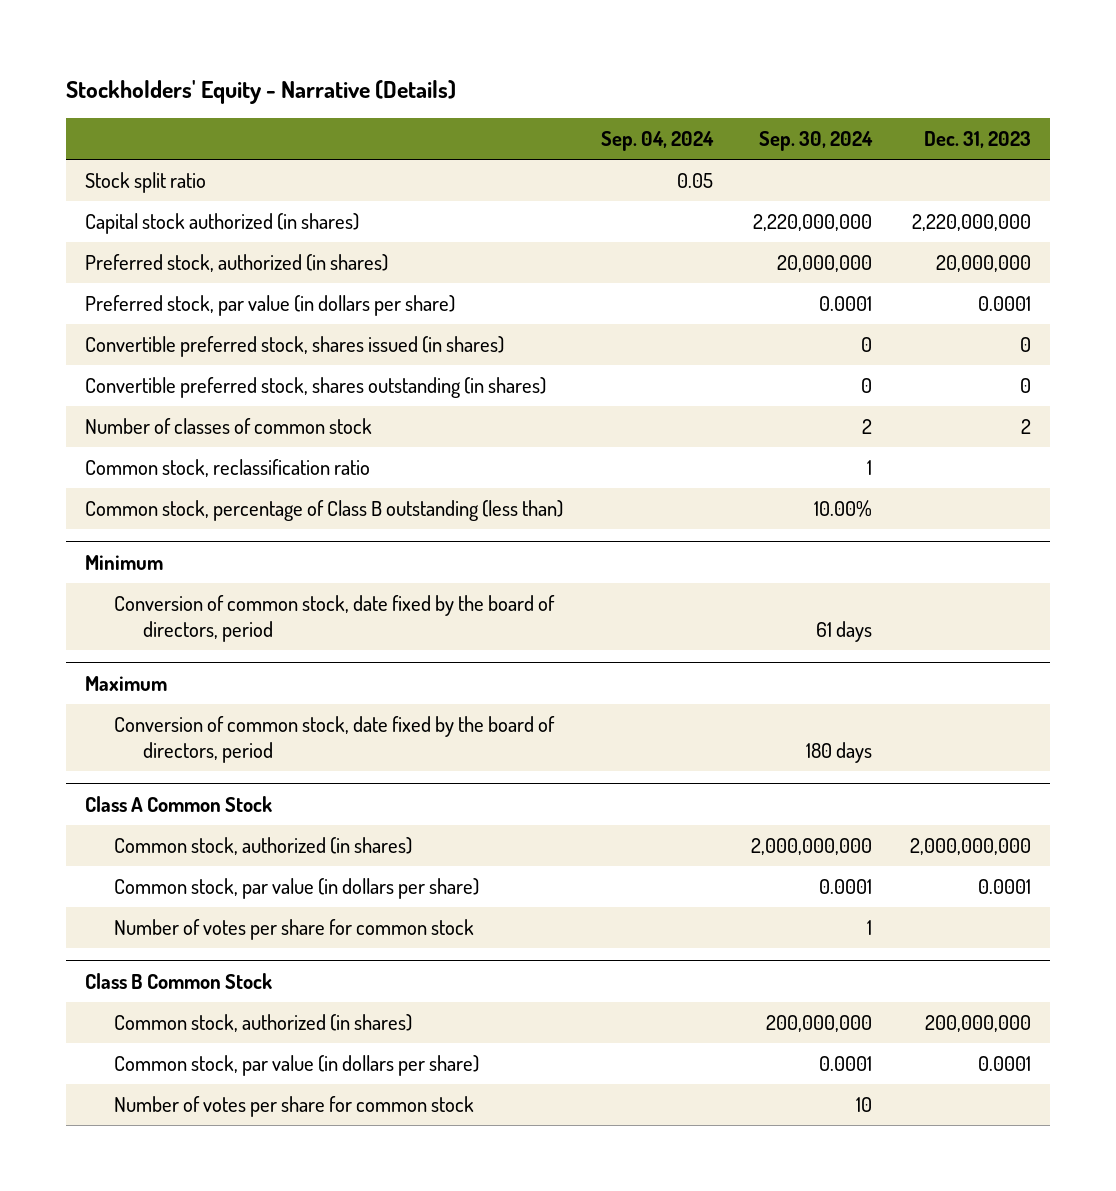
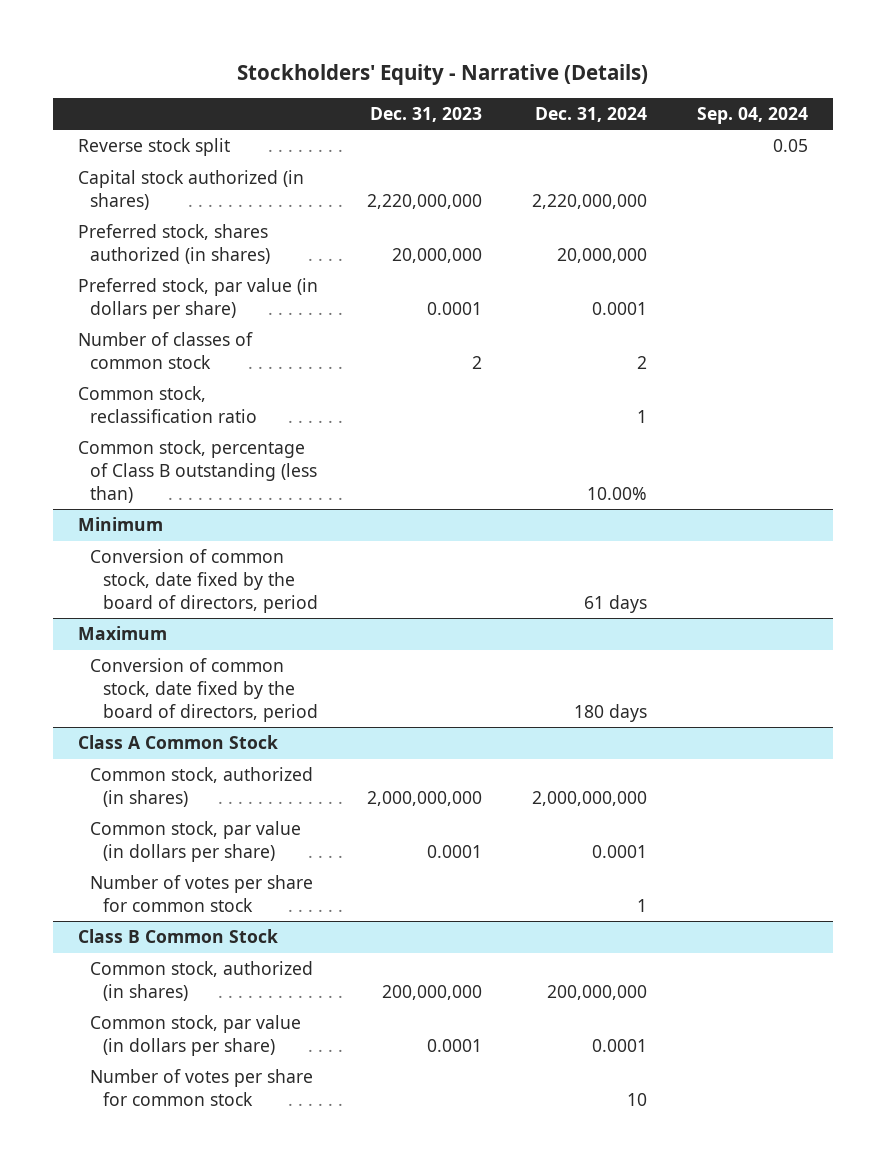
- | Sep. 04, 2024 | Sep. 30, 2024 | Dec. 31, 2023
+ | Dec. 31, 2023 | Dec. 31, 2024 | Sep. 04, 2024
- Stock split ratio | 0.05 | |
+ Reverse stock split | | | 0.05
- Preferred stock, authorized (in shares) | | 20,000,000 | 20,000,000
+ Preferred stock, shares authorized (in shares) | 20,000,000 | 20,000,000 |
- Convertible preferred stock, shares issued (in shares) | | 0 | 0
- Convertible preferred stock, shares outstanding (in shares) | | 0 | 0

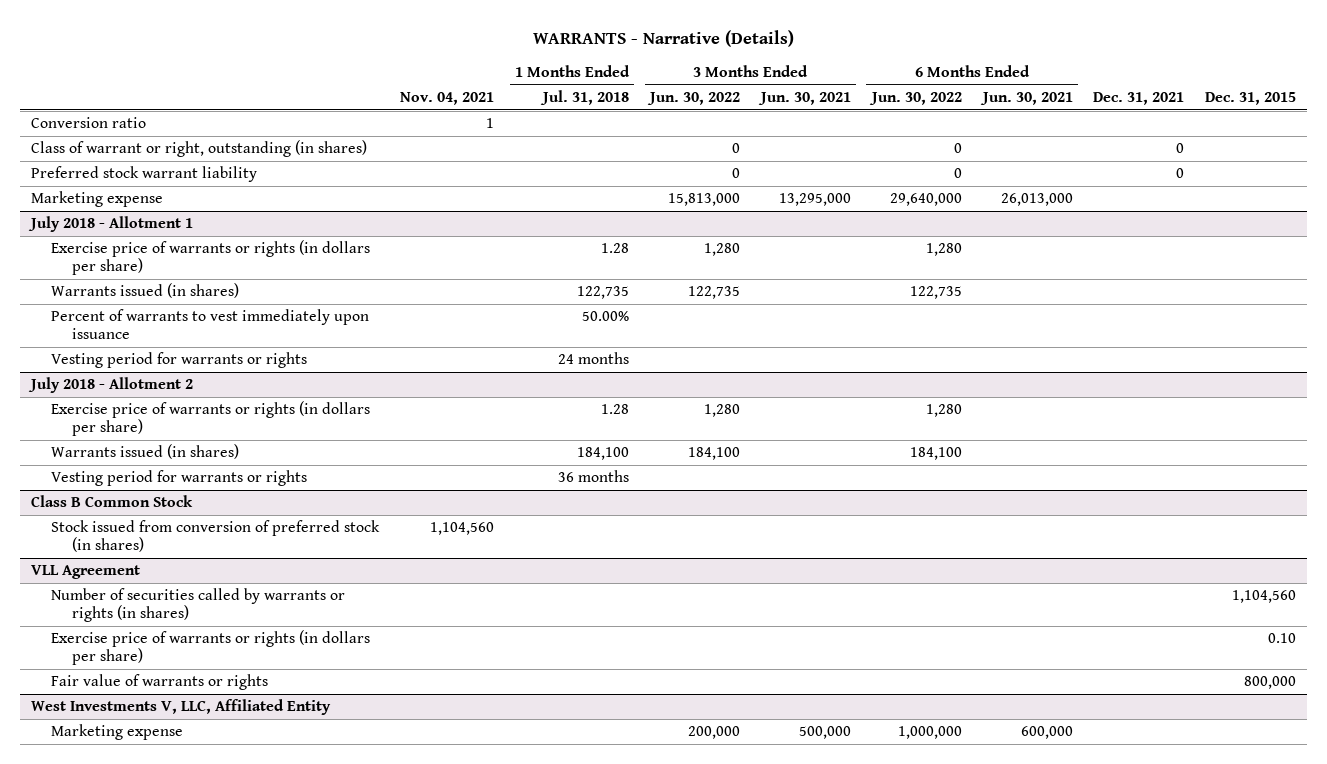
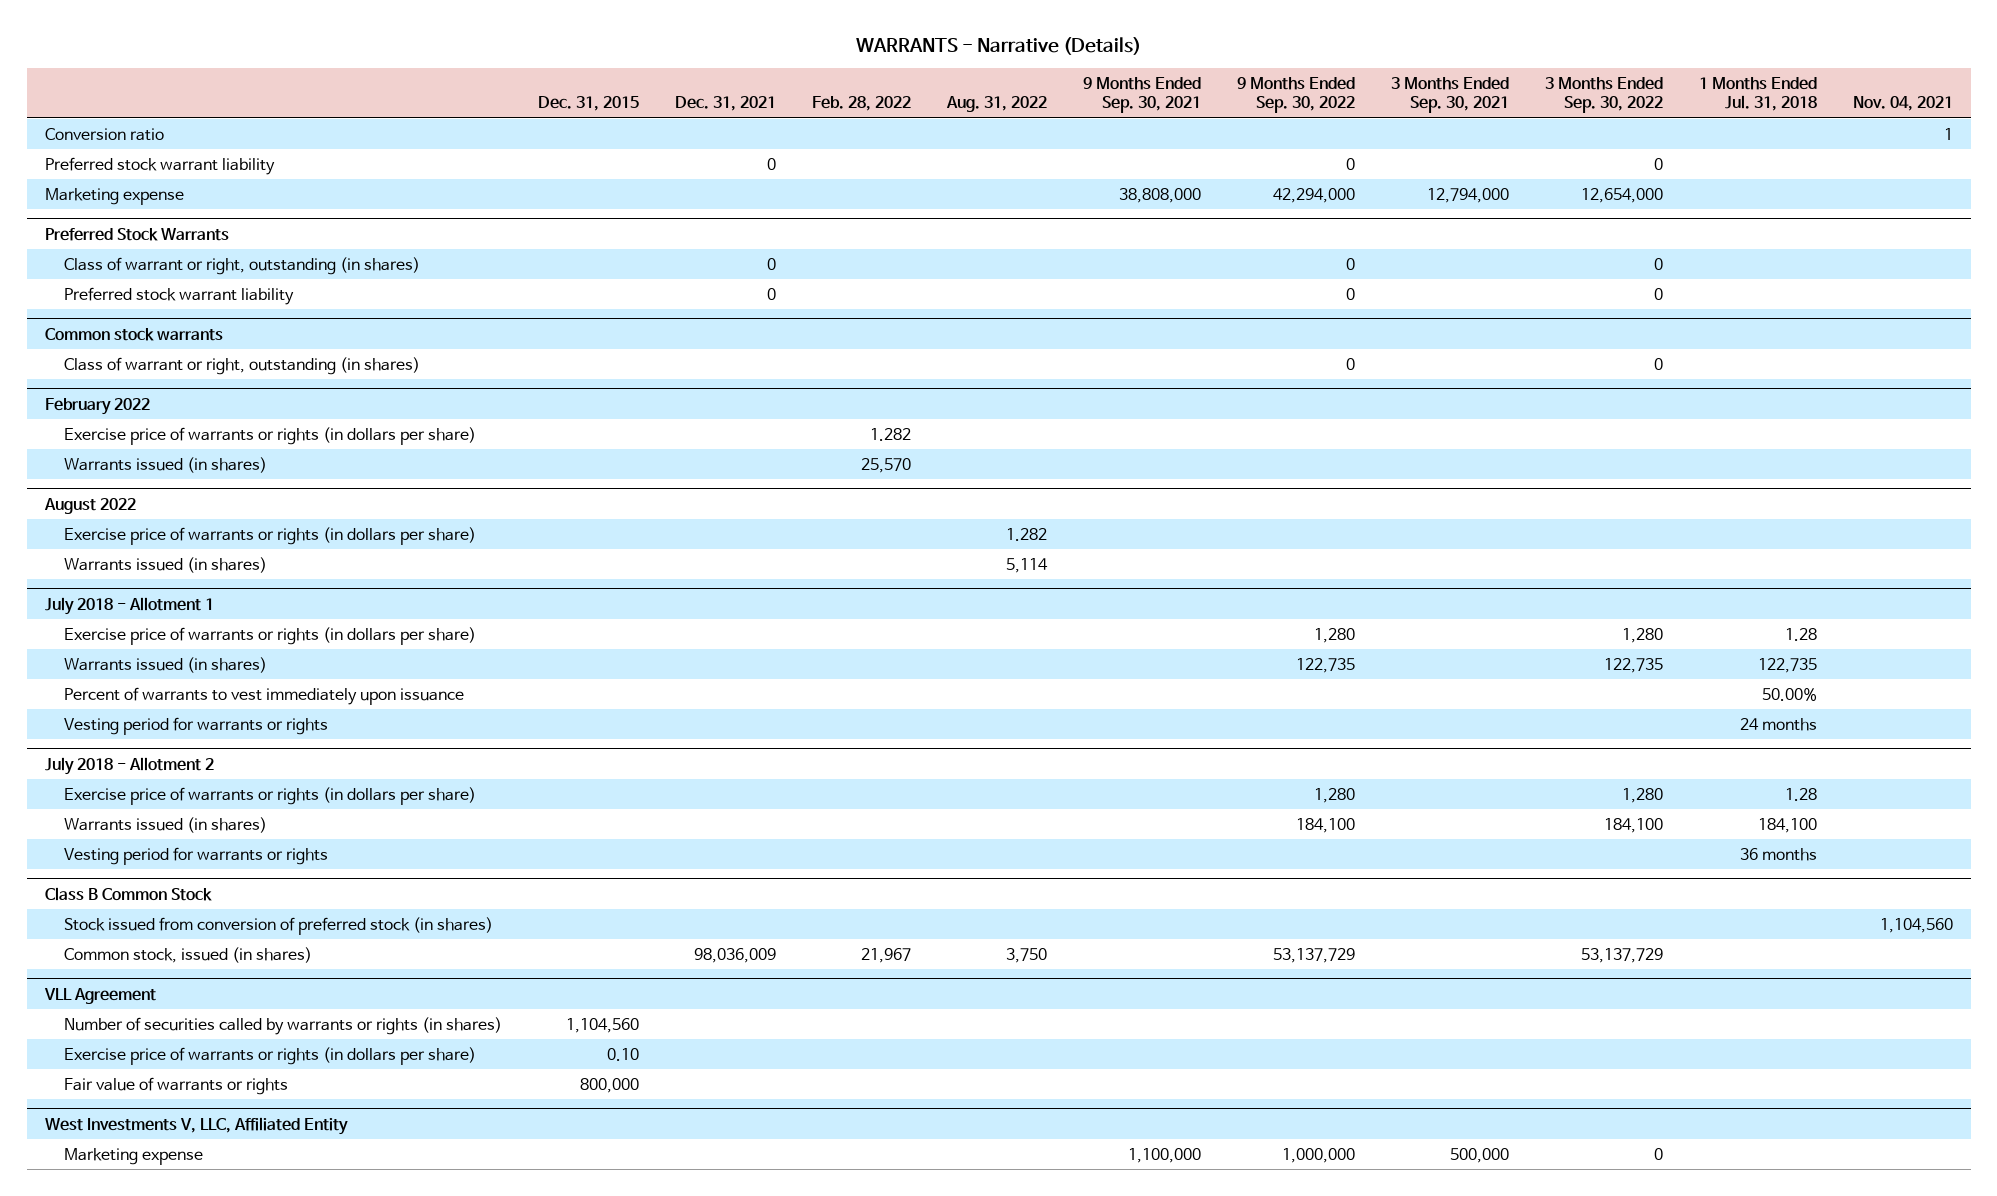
- | Nov. 04, 2021 | 1 Months Ended Jul. 31, 2018 | 3 Months Ended Jun. 30, 2022 | 3 Months Ended Jun. 30, 2021 | 6 Months Ended Jun. 30, 2022 | 6 Months Ended Jun. 30, 2021 | Dec. 31, 2021 | Dec. 31, 2015
+ | Dec. 31, 2015 | Dec. 31, 2021 | Feb. 28, 2022 | Aug. 31, 2022 | 9 Months Ended Sep. 30, 2021 | 9 Months Ended Sep. 30, 2022 | 3 Months Ended Sep. 30, 2021 | 3 Months Ended Sep. 30, 2022 | 1 Months Ended Jul. 31, 2018 | Nov. 04, 2021
- Class of warrant or right, outstanding (in shares) | | | 0 | | 0 | | 0 |
+ Preferred Stock Warrants
+ Class of warrant or right, outstanding (in shares) | | 0 | | | | 0 | | 0 | |
+ Preferred stock warrant liability | | 0 | | | | 0 | | 0 | |
+ Common stock warrants
+ Class of warrant or right, outstanding (in shares) | | | | | | 0 | | 0 | |
+ February 2022
+ Exercise price of warrants or rights (in dollars per share) | | | 1.282 | | | | | | |
+ Warrants issued (in shares) | | | 25,570 | | | | | | |
+ August 2022
+ Exercise price of warrants or rights (in dollars per share) | | | | 1.282 | | | | | |
+ Warrants issued (in shares) | | | | 5,114 | | | | | |
@ Class B Common Stock
+ Common stock, issued (in shares) | | 98,036,009 | 21,967 | 3,750 | | 53,137,729 | | 53,137,729 | |

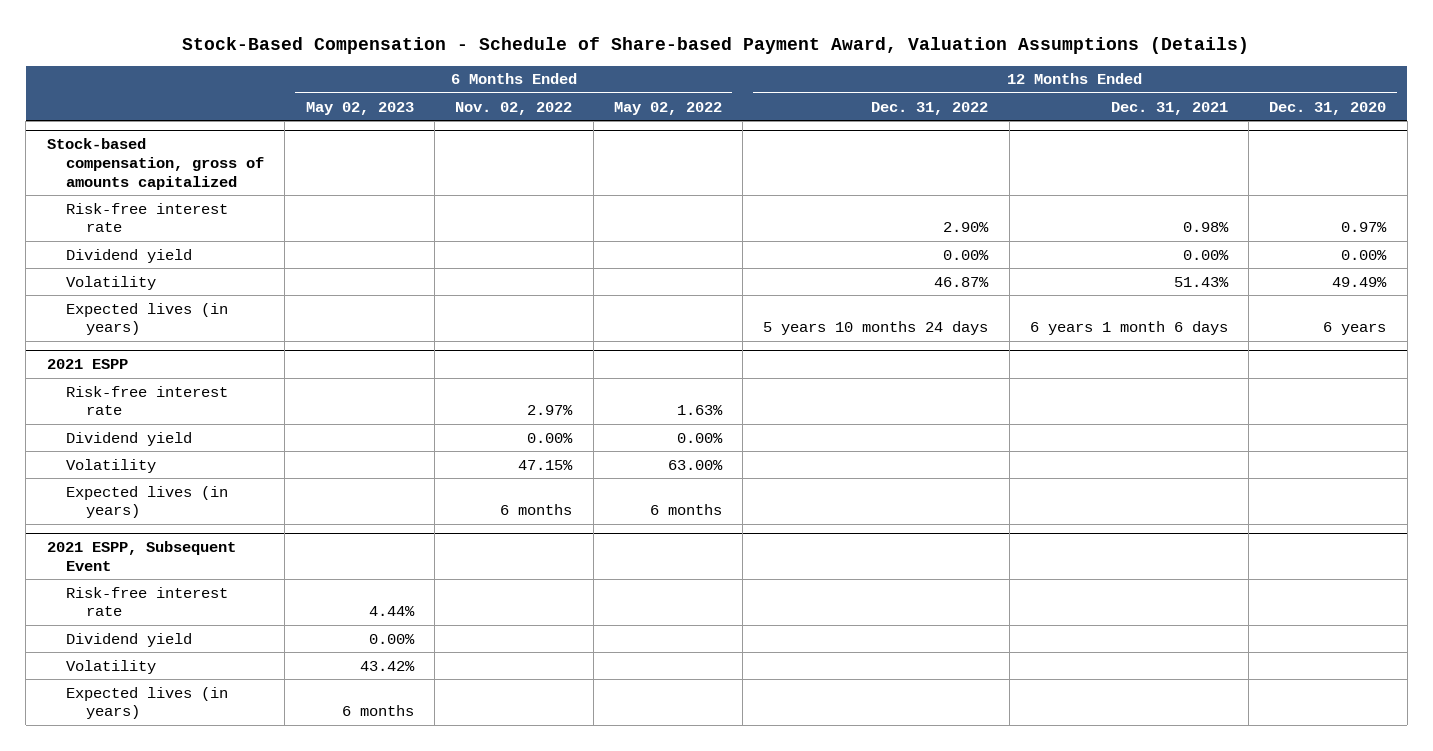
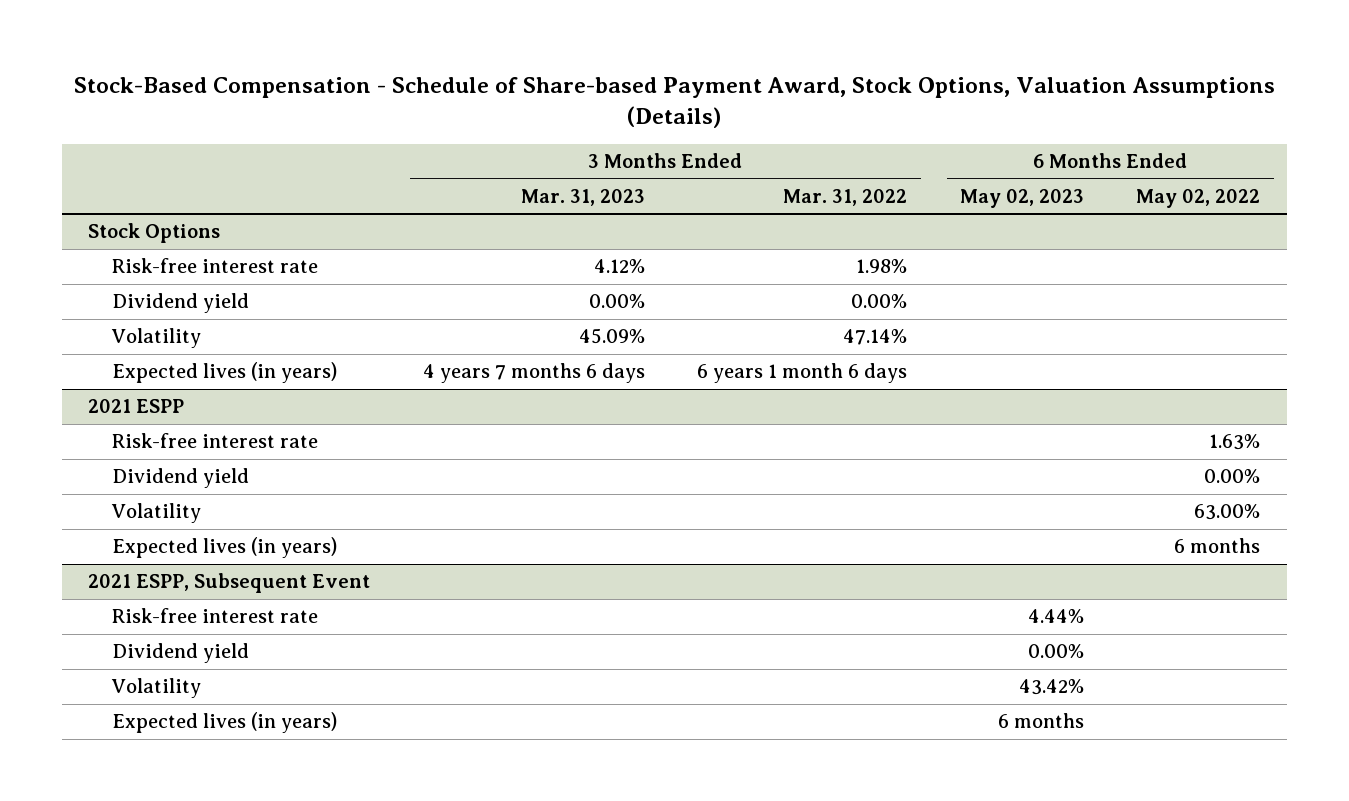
- Stock-Based Compensation - Schedule of Share-based Payment Award, Valuation Assumptions (Details)
+ Stock-Based Compensation - Schedule of Share-based Payment Award, Stock Options, Valuation Assumptions (Details)
- | 6 Months Ended May 02, 2023 | 6 Months Ended Nov. 02, 2022 | 6 Months Ended May 02, 2022 | 12 Months Ended Dec. 31, 2022 | 12 Months Ended Dec. 31, 2021 | 12 Months Ended Dec. 31, 2020
+ | 3 Months Ended Mar. 31, 2023 | 3 Months Ended Mar. 31, 2022 | 6 Months Ended May 02, 2023 | 6 Months Ended May 02, 2022
- Stock-based compensation, gross of amounts capitalized
+ Stock Options

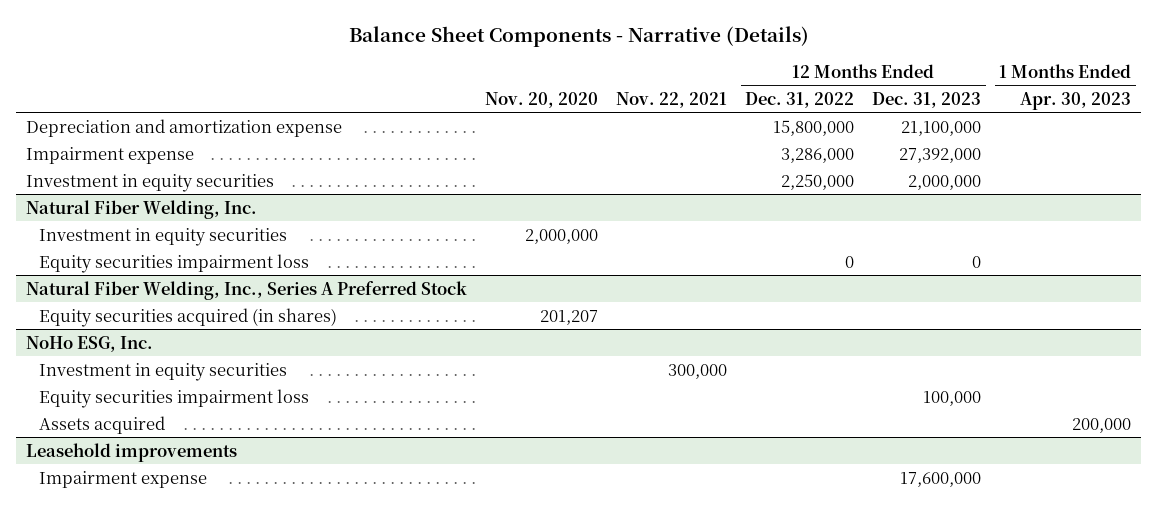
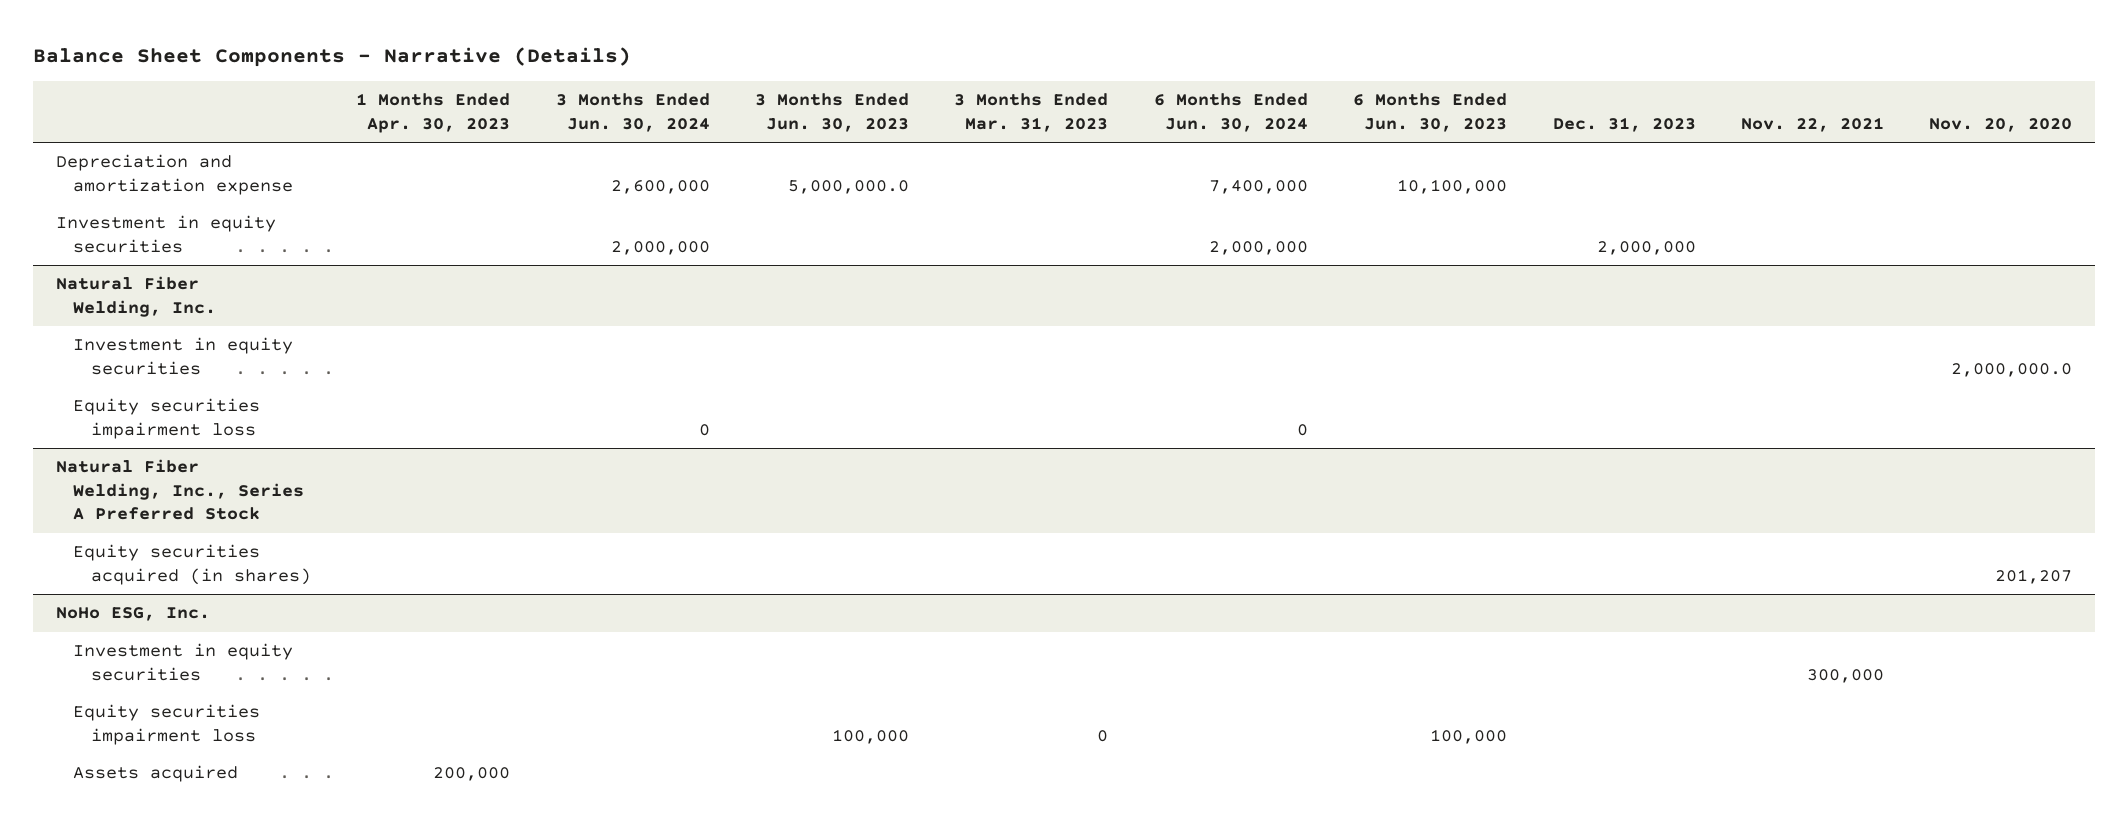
- | Nov. 20, 2020 | Nov. 22, 2021 | 12 Months Ended Dec. 31, 2022 | 12 Months Ended Dec. 31, 2023 | 1 Months Ended Apr. 30, 2023
+ | 1 Months Ended Apr. 30, 2023 | 3 Months Ended Jun. 30, 2024 | 3 Months Ended Jun. 30, 2023 | 3 Months Ended Mar. 31, 2023 | 6 Months Ended Jun. 30, 2024 | 6 Months Ended Jun. 30, 2023 | Dec. 31, 2023 | Nov. 22, 2021 | Nov. 20, 2020
- Impairment expense | | | 3,286,000 | 27,392,000 |
@ Natural Fiber Welding, Inc.
- Investment in equity securities | 2,000,000 | | | |
+ Investment in equity securities | | | | | | | | | 2,000,000.0
- Leasehold improvements
- Impairment expense | | | | 17,600,000 |

